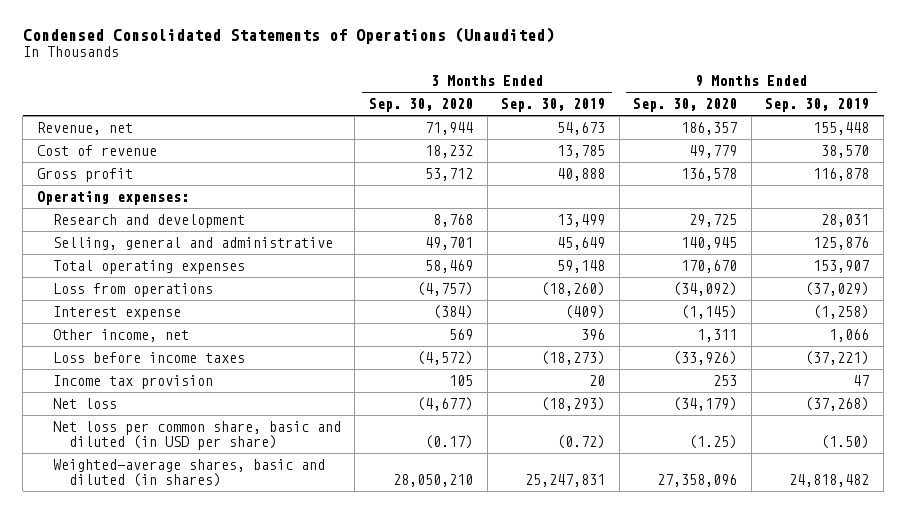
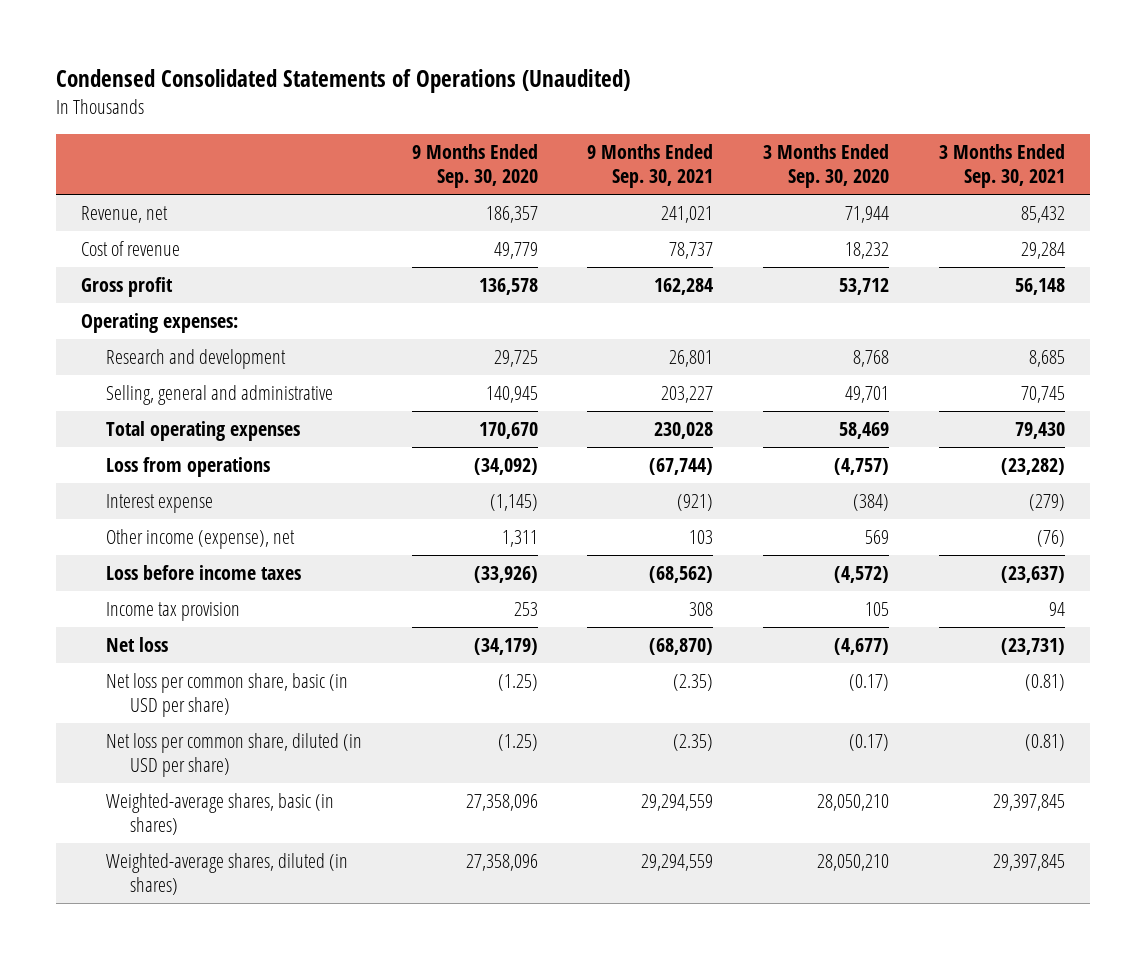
- | 3 Months Ended Sep. 30, 2020 | 3 Months Ended Sep. 30, 2019 | 9 Months Ended Sep. 30, 2020 | 9 Months Ended Sep. 30, 2019
+ | 9 Months Ended Sep. 30, 2020 | 9 Months Ended Sep. 30, 2021 | 3 Months Ended Sep. 30, 2020 | 3 Months Ended Sep. 30, 2021
- Other income, net | 569 | 396 | 1,311 | 1,066
+ Other income (expense), net | 1,311 | 103 | 569 | (76)
- Net loss per common share, basic and diluted (in USD per share) | (0.17) | (0.72) | (1.25) | (1.50)
- Weighted-average shares, basic and diluted (in shares) | 28,050,210 | 25,247,831 | 27,358,096 | 24,818,482
+ Net loss per common share, basic (in USD per share) | (1.25) | (2.35) | (0.17) | (0.81)
+ Net loss per common share, diluted (in USD per share) | (1.25) | (2.35) | (0.17) | (0.81)
+ Weighted-average shares, basic (in shares) | 27,358,096 | 29,294,559 | 28,050,210 | 29,397,845
+ Weighted-average shares, diluted (in shares) | 27,358,096 | 29,294,559 | 28,050,210 | 29,397,845

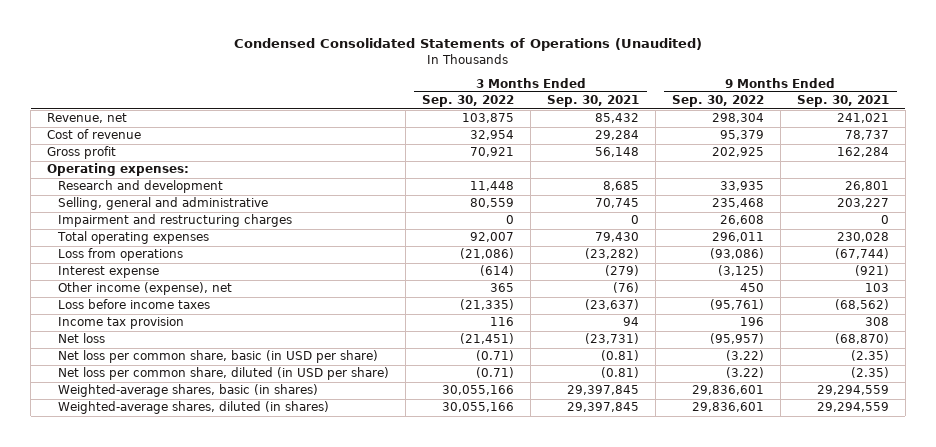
- | 9 Months Ended Sep. 30, 2020 | 9 Months Ended Sep. 30, 2021 | 3 Months Ended Sep. 30, 2020 | 3 Months Ended Sep. 30, 2021
+ | 3 Months Ended Sep. 30, 2022 | 3 Months Ended Sep. 30, 2021 | 9 Months Ended Sep. 30, 2022 | 9 Months Ended Sep. 30, 2021
+ Impairment and restructuring charges | 0 | 0 | 26,608 | 0

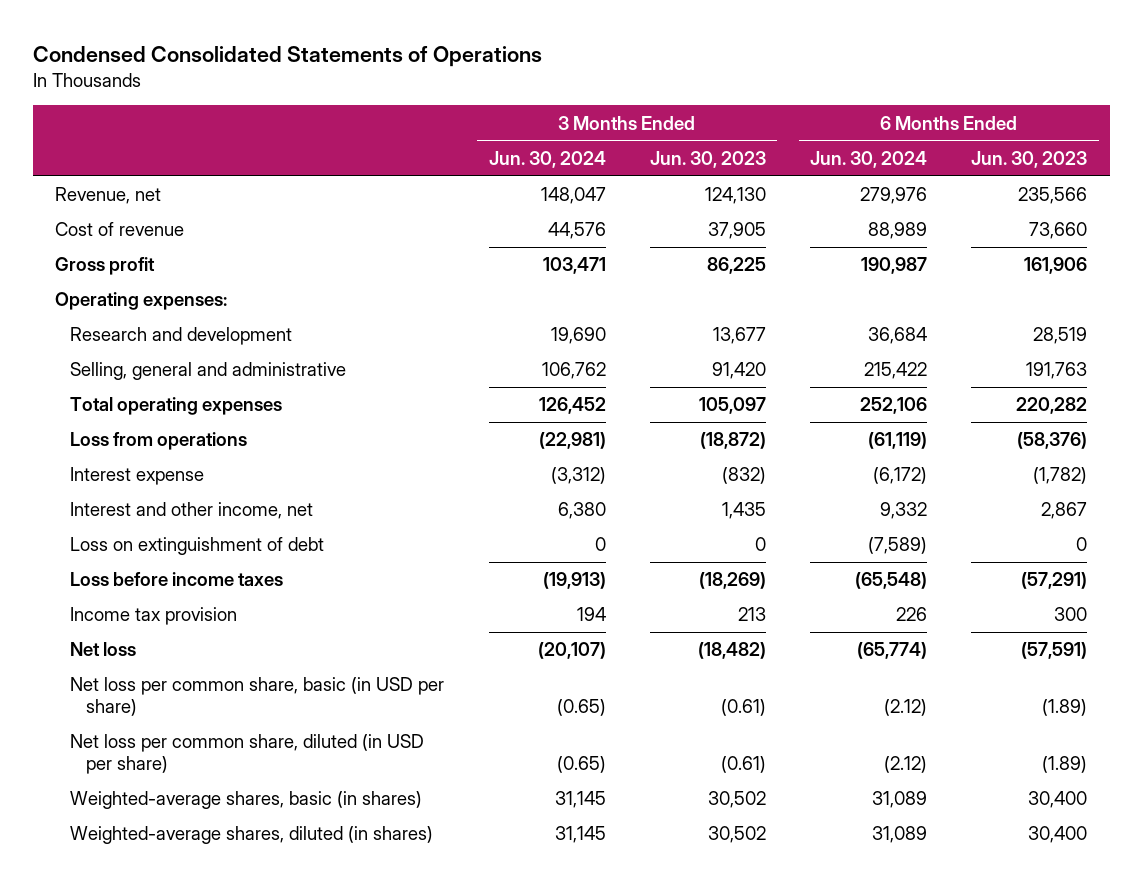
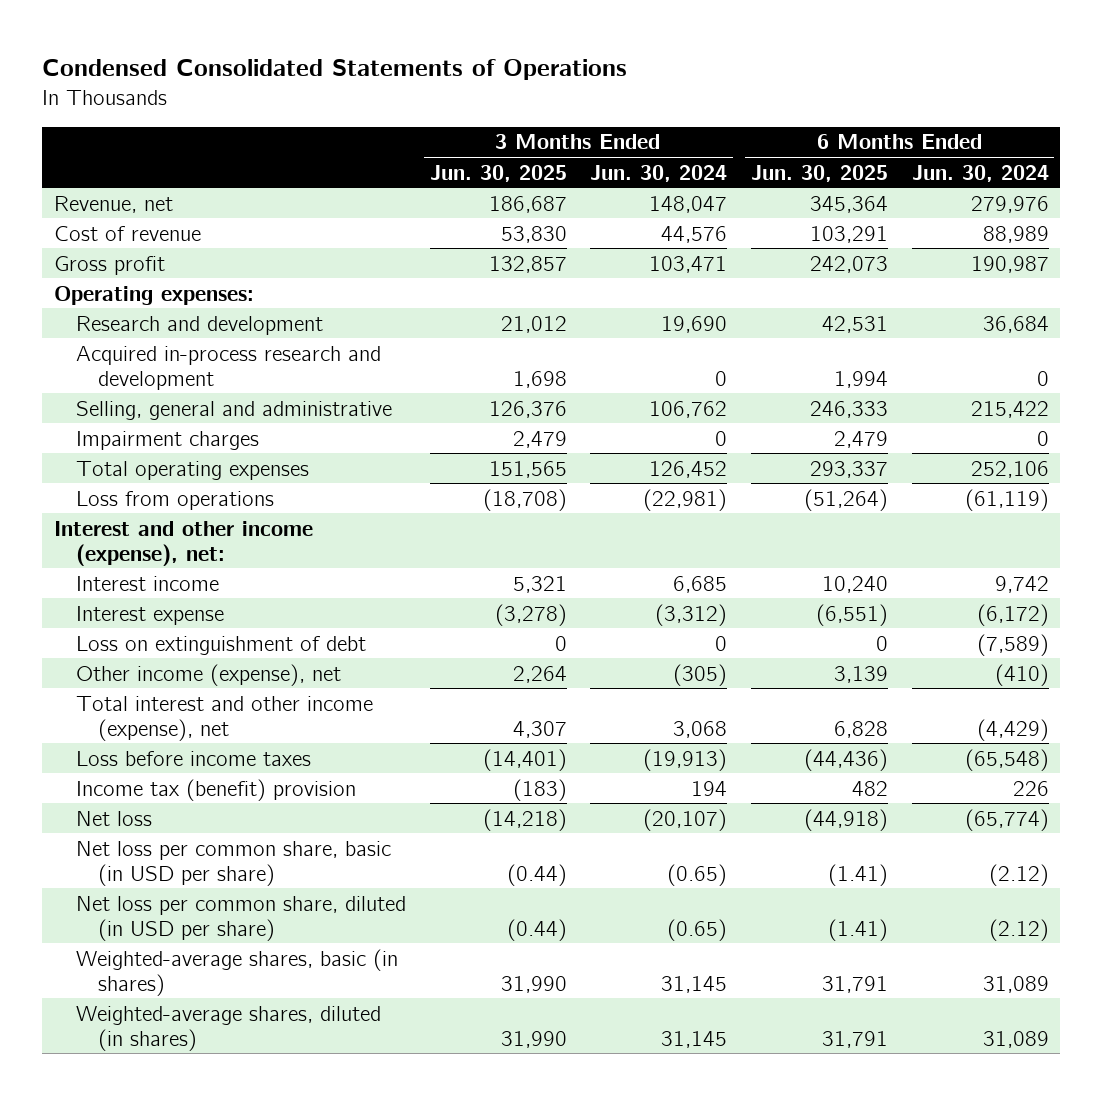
- | 3 Months Ended Jun. 30, 2024 | 3 Months Ended Jun. 30, 2023 | 6 Months Ended Jun. 30, 2024 | 6 Months Ended Jun. 30, 2023
+ | 3 Months Ended Jun. 30, 2025 | 3 Months Ended Jun. 30, 2024 | 6 Months Ended Jun. 30, 2025 | 6 Months Ended Jun. 30, 2024
+ Acquired in-process research and development | 1,698 | 0 | 1,994 | 0
+ Impairment charges | 2,479 | 0 | 2,479 | 0
+ Interest and other income (expense), net:
+ Interest income | 5,321 | 6,685 | 10,240 | 9,742
- Interest and other income, net | 6,380 | 1,435 | 9,332 | 2,867
+ Other income (expense), net | 2,264 | (305) | 3,139 | (410)
+ Total interest and other income (expense), net | 4,307 | 3,068 | 6,828 | (4,429)
- Income tax provision | 194 | 213 | 226 | 300
+ Income tax (benefit) provision | (183) | 194 | 482 | 226

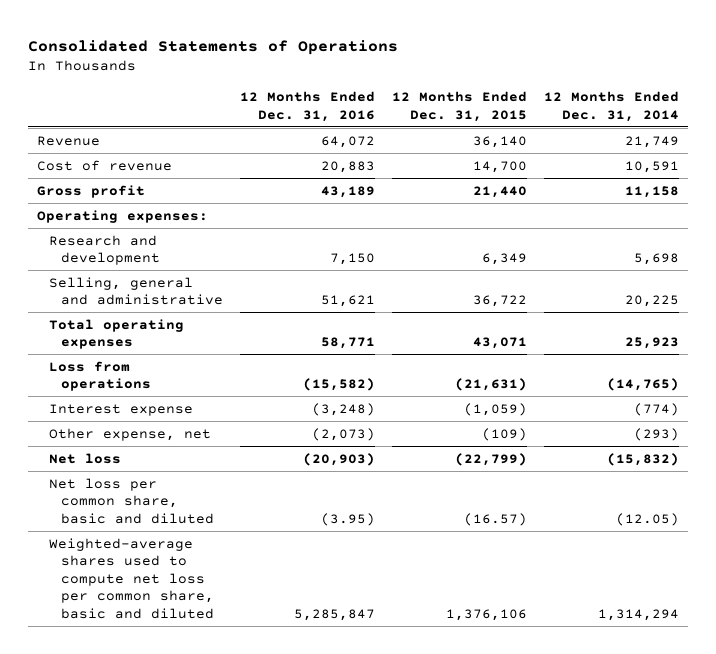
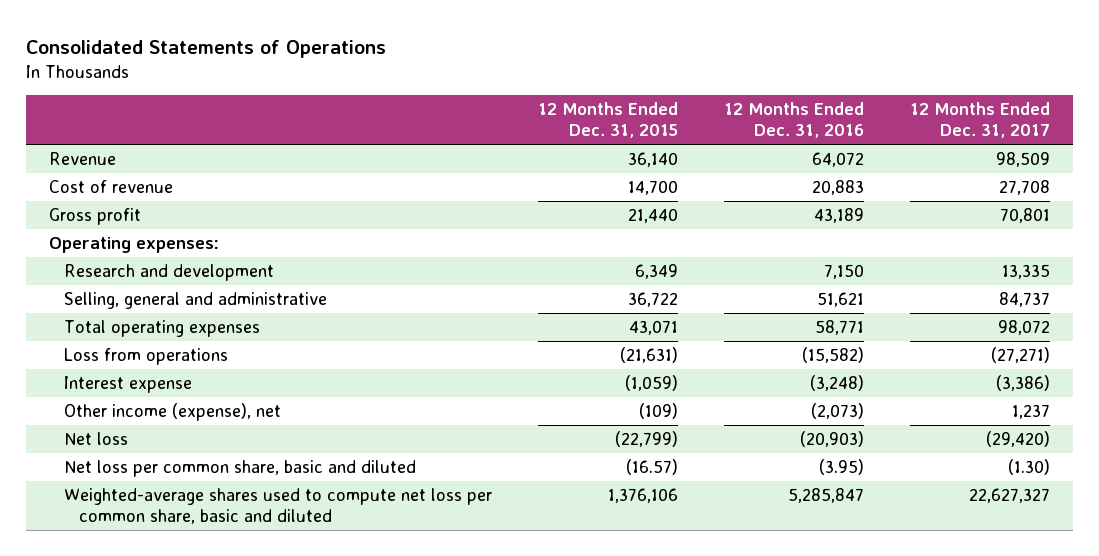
- | 12 Months Ended Dec. 31, 2016 | 12 Months Ended Dec. 31, 2015 | 12 Months Ended Dec. 31, 2014
+ | 12 Months Ended Dec. 31, 2015 | 12 Months Ended Dec. 31, 2016 | 12 Months Ended Dec. 31, 2017
- Other expense, net | (2,073) | (109) | (293)
+ Other income (expense), net | (109) | (2,073) | 1,237

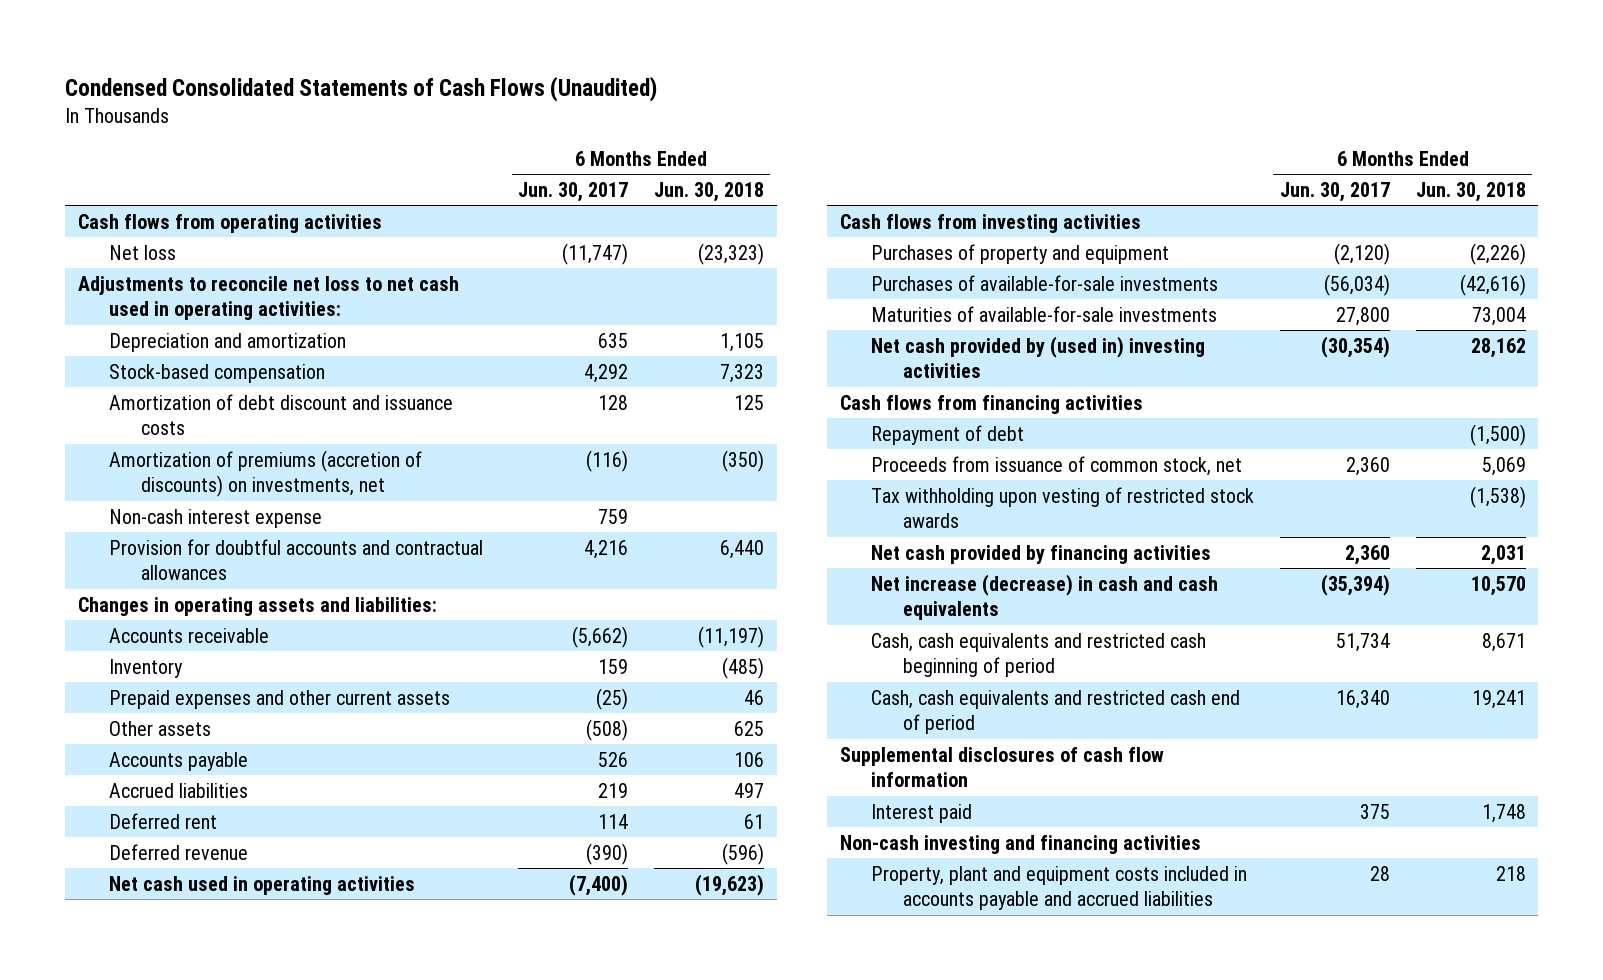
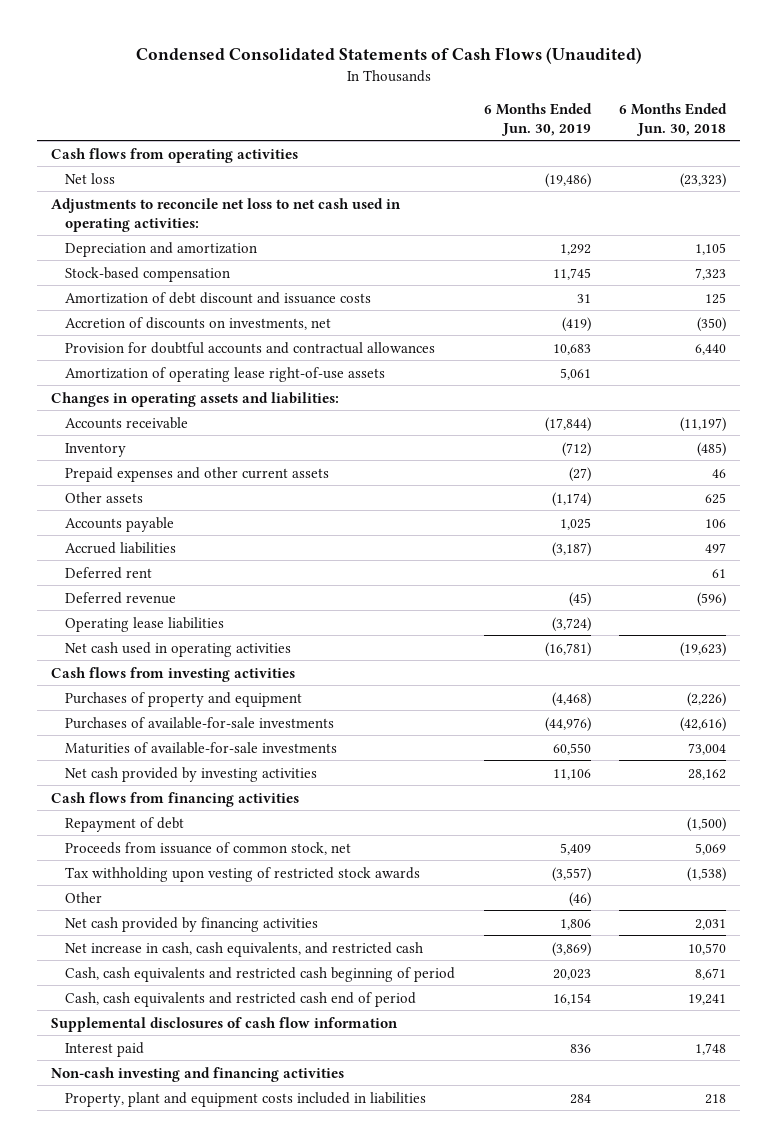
- | 6 Months Ended Jun. 30, 2017 | 6 Months Ended Jun. 30, 2018
+ | 6 Months Ended Jun. 30, 2019 | 6 Months Ended Jun. 30, 2018
- Amortization of premiums (accretion of discounts) on investments, net | (116) | (350)
- Non-cash interest expense | 759 |
+ Accretion of discounts on investments, net | (419) | (350)
+ Amortization of operating lease right-of-use assets | 5,061 |
+ Operating lease liabilities | (3,724) |
- Net cash provided by (used in) investing activities | (30,354) | 28,162
+ Net cash provided by investing activities | 11,106 | 28,162
+ Other | (46) |
- Net increase (decrease) in cash and cash equivalents | (35,394) | 10,570
+ Net increase in cash, cash equivalents, and restricted cash | (3,869) | 10,570
- Property, plant and equipment costs included in accounts payable and accrued liabilities | 28 | 218
+ Property, plant and equipment costs included in liabilities | 284 | 218

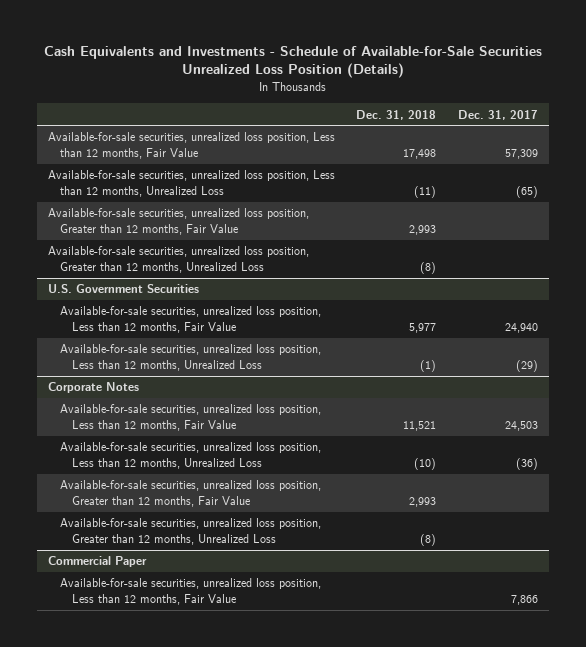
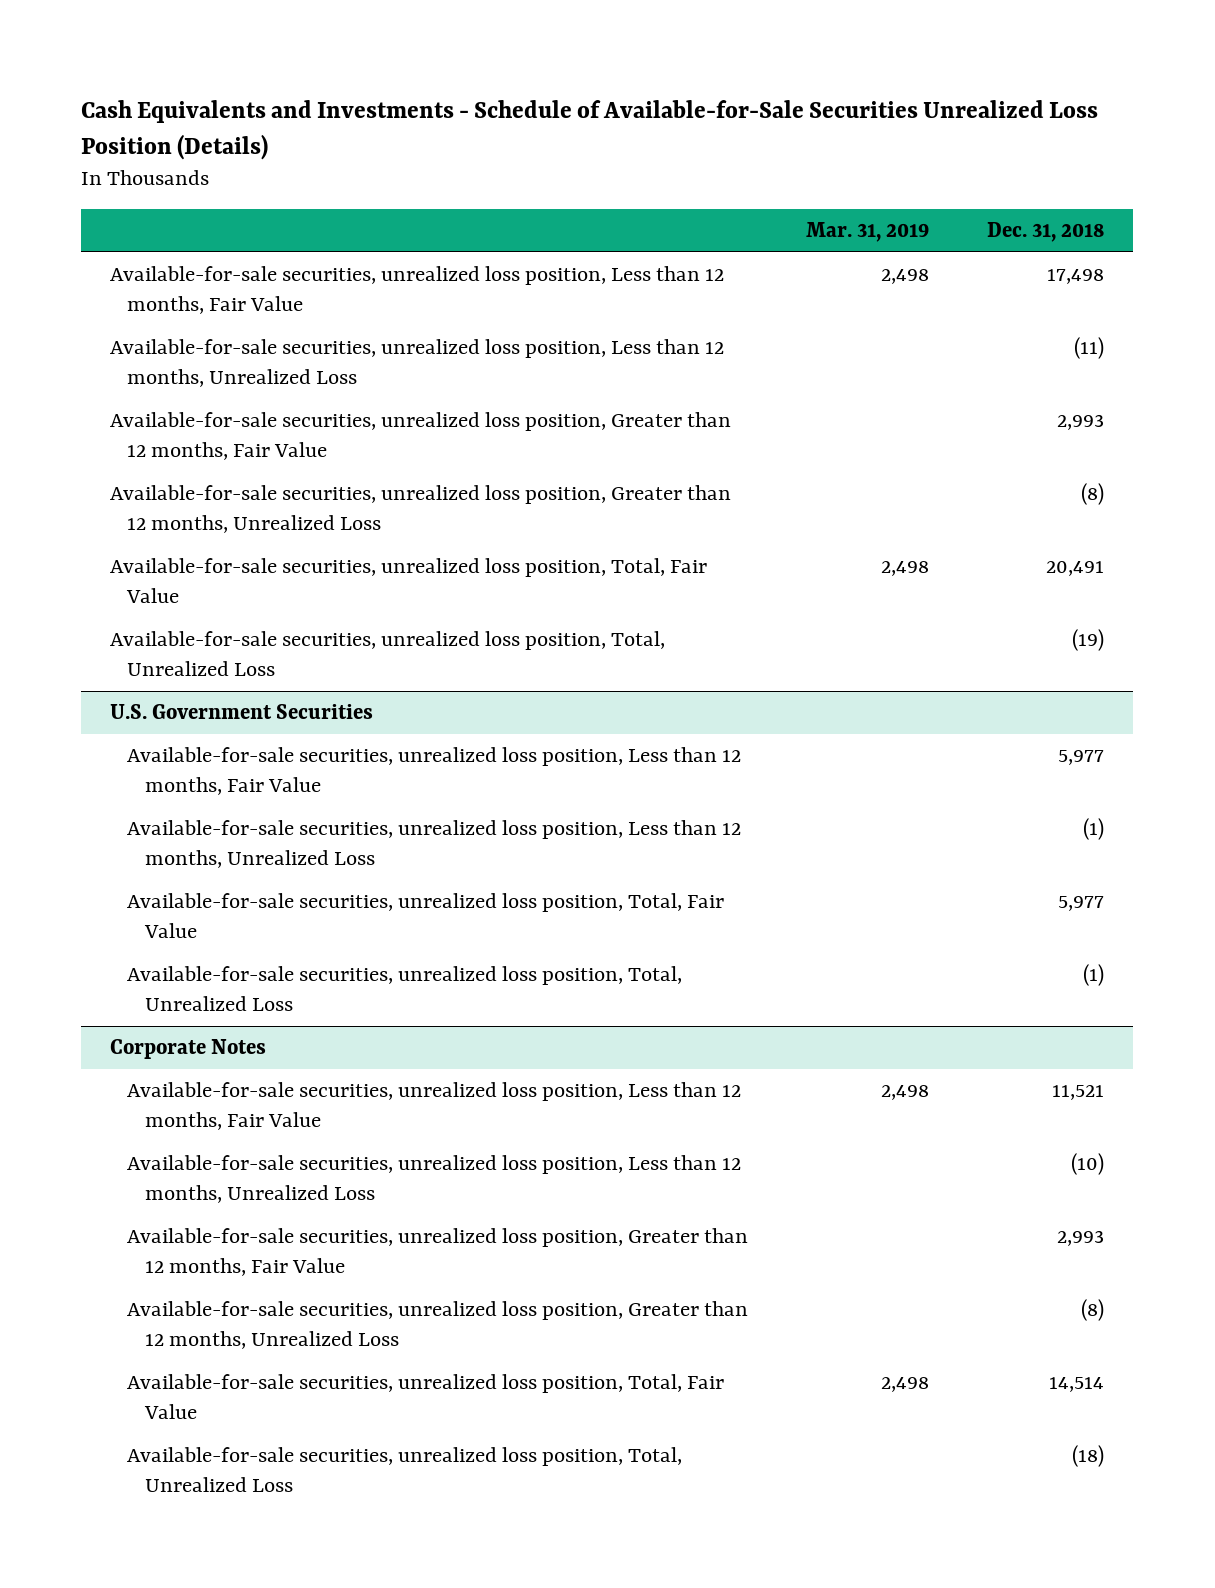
- | Dec. 31, 2018 | Dec. 31, 2017
+ | Mar. 31, 2019 | Dec. 31, 2018
+ Available-for-sale securities, unrealized loss position, Total, Fair Value | 2,498 | 20,491
+ Available-for-sale securities, unrealized loss position, Total, Unrealized Loss | | (19)
@ U.S. Government Securities
+ Available-for-sale securities, unrealized loss position, Total, Fair Value | | 5,977
+ Available-for-sale securities, unrealized loss position, Total, Unrealized Loss | | (1)
- Commercial Paper
- Available-for-sale securities, unrealized loss position, Less than 12 months, Fair Value | | 7,866
@ Corporate Notes
+ Available-for-sale securities, unrealized loss position, Total, Fair Value | 2,498 | 14,514
+ Available-for-sale securities, unrealized loss position, Total, Unrealized Loss | | (18)

